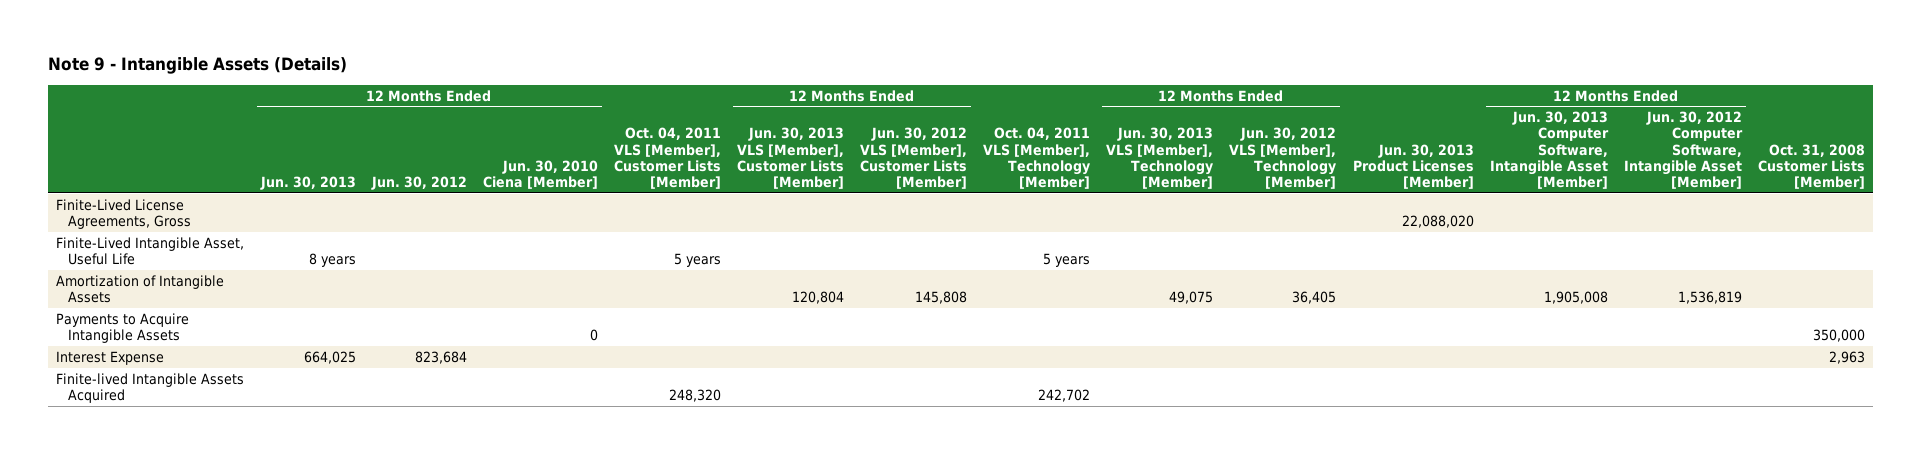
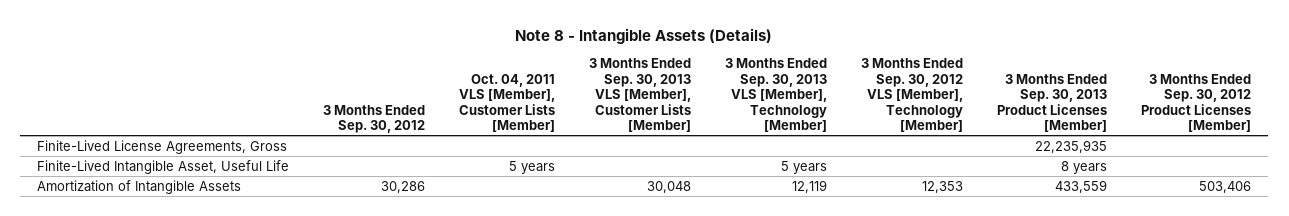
- Note 9 - Intangible Assets (Details)
+ Note 8 - Intangible Assets (Details)
- | 12 Months Ended Jun. 30, 2013 | 12 Months Ended Jun. 30, 2012 | 12 Months Ended Jun. 30, 2010 Ciena [Member] | Oct. 04, 2011 VLS [Member], Customer Lists [Member] | 12 Months Ended Jun. 30, 2013 VLS [Member], Customer Lists [Member] | 12 Months Ended Jun. 30, 2012 VLS [Member], Customer Lists [Member] | Oct. 04, 2011 VLS [Member], Technology [Member] | 12 Months Ended Jun. 30, 2013 VLS [Member], Technology [Member] | 12 Months Ended Jun. 30, 2012 VLS [Member], Technology [Member] | Jun. 30, 2013 Product Licenses [Member] | 12 Months Ended Jun. 30, 2013 Computer Software, Intangible Asset [Member] | 12 Months Ended Jun. 30, 2012 Computer Software, Intangible Asset [Member] | Oct. 31, 2008 Customer Lists [Member]
+ | 3 Months Ended Sep. 30, 2012 | Oct. 04, 2011 VLS [Member], Customer Lists [Member] | 3 Months Ended Sep. 30, 2013 VLS [Member], Customer Lists [Member] | 3 Months Ended Sep. 30, 2013 VLS [Member], Technology [Member] | 3 Months Ended Sep. 30, 2012 VLS [Member], Technology [Member] | 3 Months Ended Sep. 30, 2013 Product Licenses [Member] | 3 Months Ended Sep. 30, 2012 Product Licenses [Member]
- Payments to Acquire Intangible Assets | | | 0 | | | | | | | | | | 350,000
- Interest Expense | 664,025 | 823,684 | | | | | | | | | | | 2,963
- Finite-lived Intangible Assets Acquired | | | | 248,320 | | | 242,702 | | | | | |

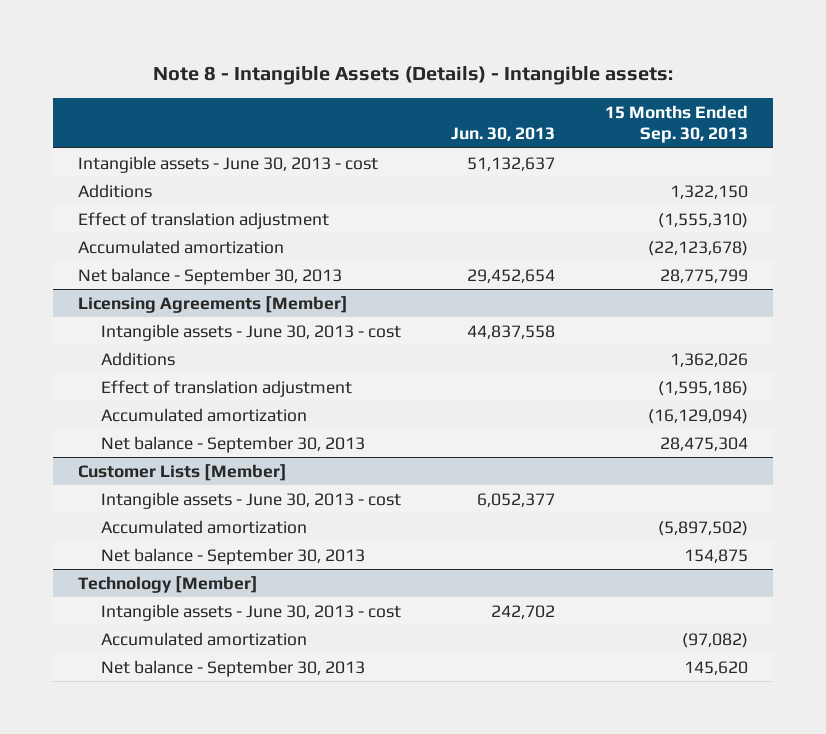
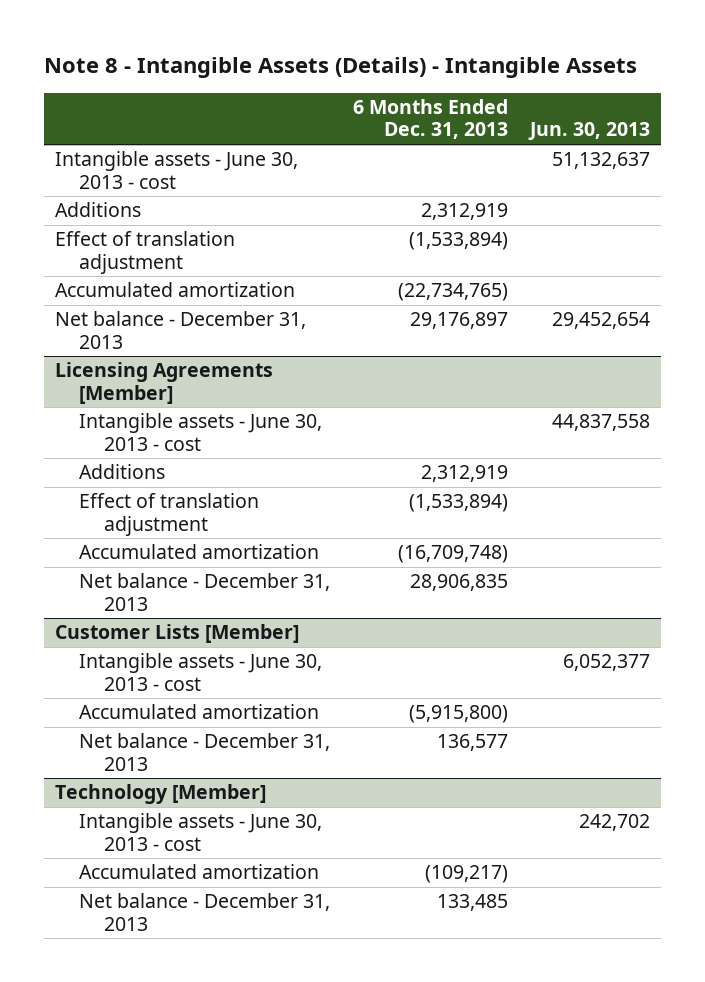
- Note 8 - Intangible Assets (Details) - Intangible assets:
+ Note 8 - Intangible Assets (Details) - Intangible Assets
- | Jun. 30, 2013 | 15 Months Ended Sep. 30, 2013
+ | 6 Months Ended Dec. 31, 2013 | Jun. 30, 2013
- Net balance - September 30, 2013 | 29,452,654 | 28,775,799
+ Net balance - December 31, 2013 | 29,176,897 | 29,452,654
@ Licensing Agreements [Member]
- Net balance - September 30, 2013 | | 28,475,304
+ Net balance - December 31, 2013 | 28,906,835 |
@ Customer Lists [Member]
- Net balance - September 30, 2013 | | 154,875
+ Net balance - December 31, 2013 | 136,577 |
@ Technology [Member]
- Net balance - September 30, 2013 | | 145,620
+ Net balance - December 31, 2013 | 133,485 |

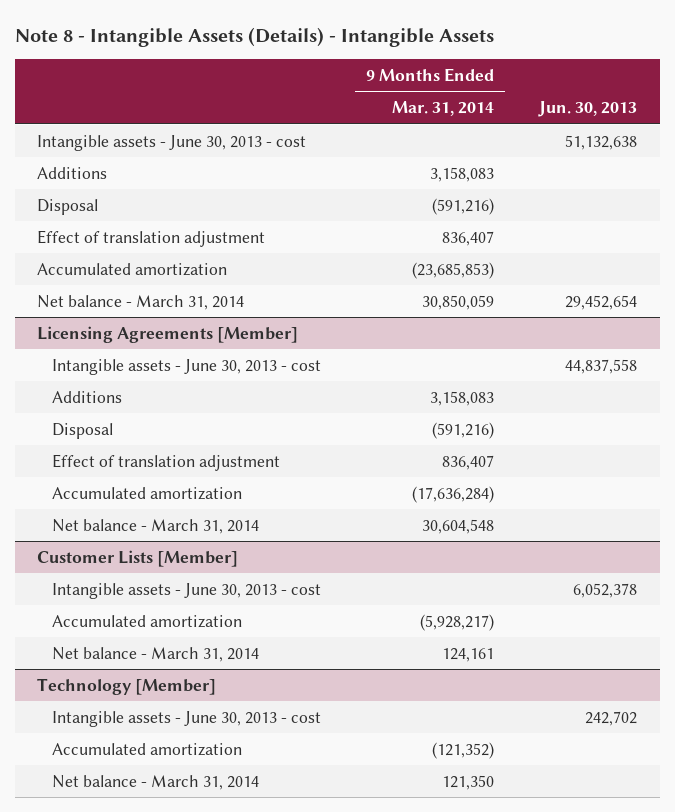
- | 6 Months Ended Dec. 31, 2013 | Jun. 30, 2013
+ | 9 Months Ended Mar. 31, 2014 | Jun. 30, 2013
- Intangible assets - June 30, 2013 - cost | | 51,132,637
+ Intangible assets - June 30, 2013 - cost | | 51,132,638
+ Disposal | (591,216) |
- Net balance - December 31, 2013 | 29,176,897 | 29,452,654
+ Net balance - March 31, 2014 | 30,850,059 | 29,452,654
@ Licensing Agreements [Member]
+ Disposal | (591,216) |
- Net balance - December 31, 2013 | 28,906,835 |
+ Net balance - March 31, 2014 | 30,604,548 |
@ Customer Lists [Member]
- Intangible assets - June 30, 2013 - cost | | 6,052,377
+ Intangible assets - June 30, 2013 - cost | | 6,052,378
- Net balance - December 31, 2013 | 136,577 |
+ Net balance - March 31, 2014 | 124,161 |
@ Technology [Member]
- Net balance - December 31, 2013 | 133,485 |
+ Net balance - March 31, 2014 | 121,350 |

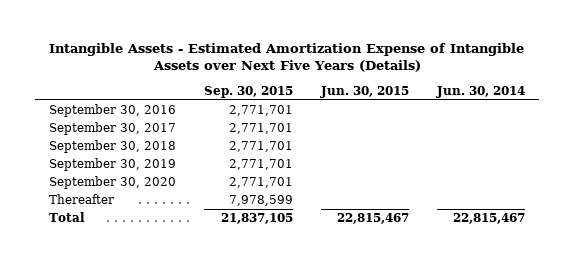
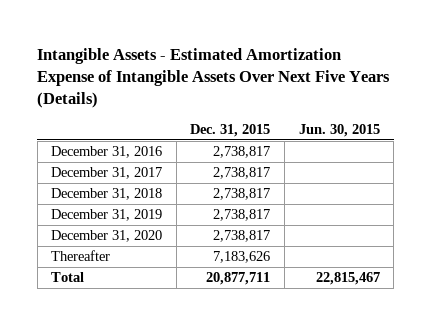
- Intangible Assets - Estimated Amortization Expense of Intangible Assets over Next Five Years (Details)
+ Intangible Assets - Estimated Amortization Expense of Intangible Assets Over Next Five Years (Details)
- | Sep. 30, 2015 | Jun. 30, 2015 | Jun. 30, 2014
+ | Dec. 31, 2015 | Jun. 30, 2015
- September 30, 2016 | 2,771,701 | |
- September 30, 2017 | 2,771,701 | |
- September 30, 2018 | 2,771,701 | |
- September 30, 2019 | 2,771,701 | |
- September 30, 2020 | 2,771,701 | |
+ December 31, 2016 | 2,738,817 |
+ December 31, 2017 | 2,738,817 |
+ December 31, 2018 | 2,738,817 |
+ December 31, 2019 | 2,738,817 |
+ December 31, 2020 | 2,738,817 |

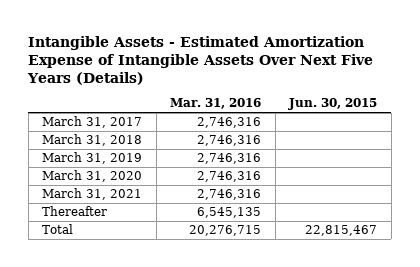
- | Dec. 31, 2015 | Jun. 30, 2015
+ | Mar. 31, 2016 | Jun. 30, 2015
- December 31, 2016 | 2,738,817 |
- December 31, 2017 | 2,738,817 |
- December 31, 2018 | 2,738,817 |
- December 31, 2019 | 2,738,817 |
- December 31, 2020 | 2,738,817 |
+ March 31, 2017 | 2,746,316 |
+ March 31, 2018 | 2,746,316 |
+ March 31, 2019 | 2,746,316 |
+ March 31, 2020 | 2,746,316 |
+ March 31, 2021 | 2,746,316 |

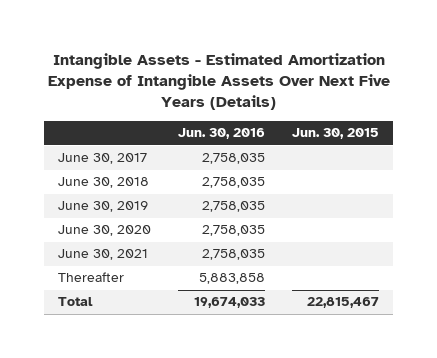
- | Mar. 31, 2016 | Jun. 30, 2015
+ | Jun. 30, 2016 | Jun. 30, 2015
- March 31, 2017 | 2,746,316 |
- March 31, 2018 | 2,746,316 |
- March 31, 2019 | 2,746,316 |
- March 31, 2020 | 2,746,316 |
- March 31, 2021 | 2,746,316 |
+ June 30, 2017 | 2,758,035 |
+ June 30, 2018 | 2,758,035 |
+ June 30, 2019 | 2,758,035 |
+ June 30, 2020 | 2,758,035 |
+ June 30, 2021 | 2,758,035 |

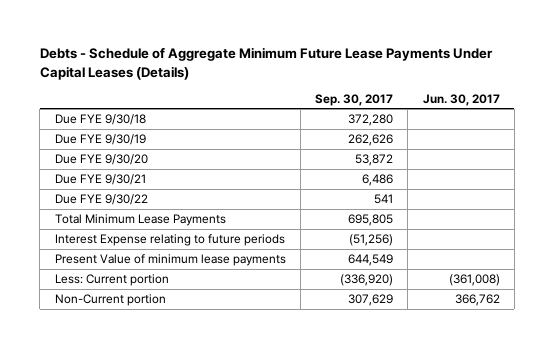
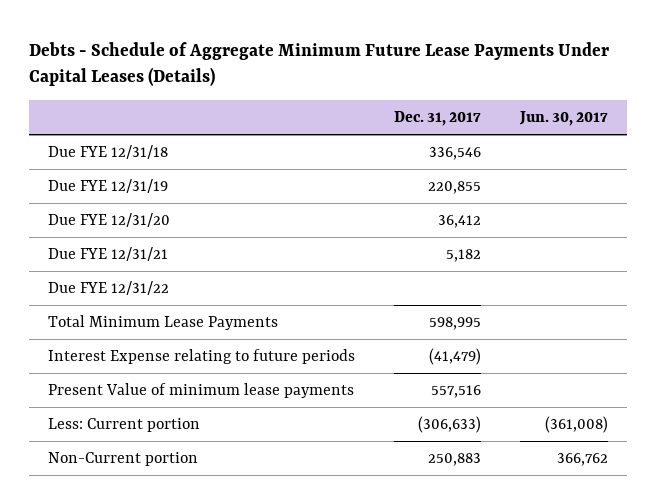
- | Sep. 30, 2017 | Jun. 30, 2017
+ | Dec. 31, 2017 | Jun. 30, 2017
- Due FYE 9/30/18 | 372,280 |
- Due FYE 9/30/19 | 262,626 |
- Due FYE 9/30/20 | 53,872 |
- Due FYE 9/30/21 | 6,486 |
- Due FYE 9/30/22 | 541 |
+ Due FYE 12/31/18 | 336,546 |
+ Due FYE 12/31/19 | 220,855 |
+ Due FYE 12/31/20 | 36,412 |
+ Due FYE 12/31/21 | 5,182 |
+ Due FYE 12/31/22

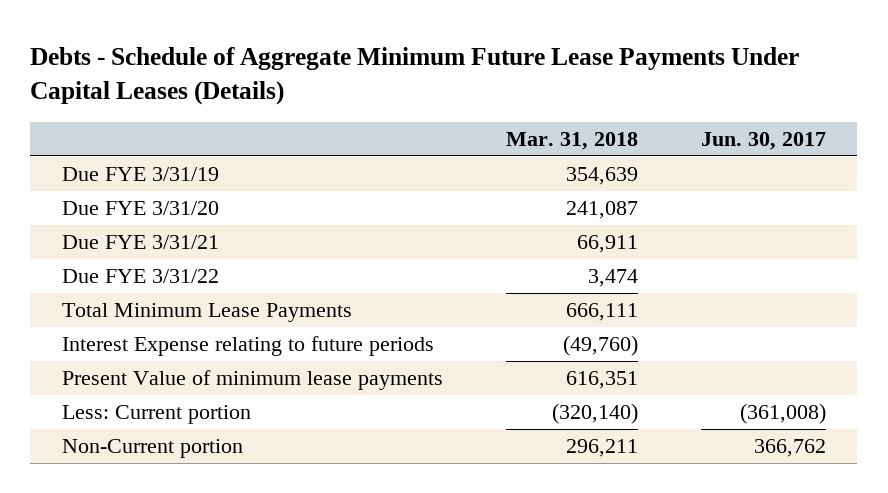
- | Dec. 31, 2017 | Jun. 30, 2017
+ | Mar. 31, 2018 | Jun. 30, 2017
- Due FYE 12/31/18 | 336,546 |
- Due FYE 12/31/19 | 220,855 |
- Due FYE 12/31/20 | 36,412 |
- Due FYE 12/31/21 | 5,182 |
- Due FYE 12/31/22
+ Due FYE 3/31/19 | 354,639 |
+ Due FYE 3/31/20 | 241,087 |
+ Due FYE 3/31/21 | 66,911 |
+ Due FYE 3/31/22 | 3,474 |

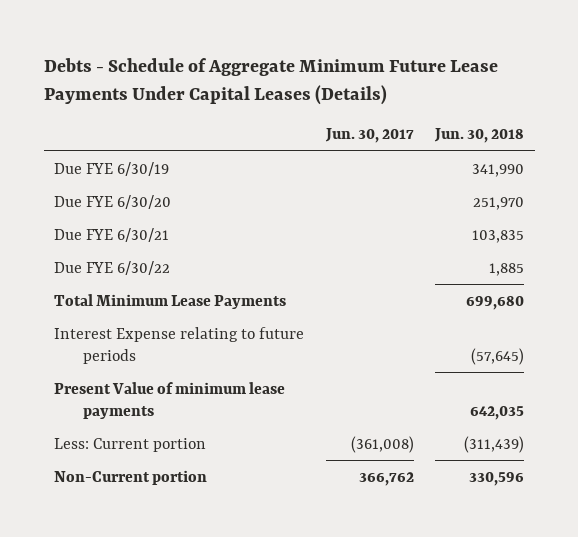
- | Mar. 31, 2018 | Jun. 30, 2017
+ | Jun. 30, 2017 | Jun. 30, 2018
- Due FYE 3/31/19 | 354,639 |
- Due FYE 3/31/20 | 241,087 |
- Due FYE 3/31/21 | 66,911 |
- Due FYE 3/31/22 | 3,474 |
+ Due FYE 6/30/19 | | 341,990
+ Due FYE 6/30/20 | | 251,970
+ Due FYE 6/30/21 | | 103,835
+ Due FYE 6/30/22 | | 1,885

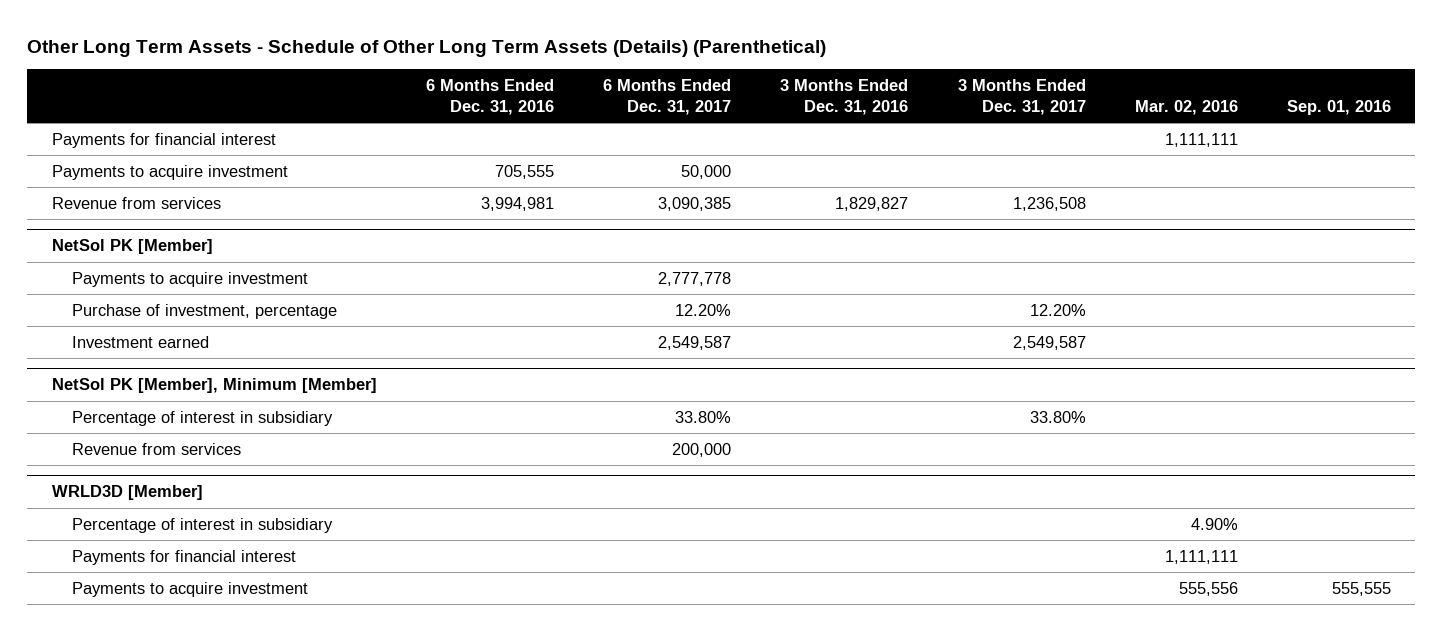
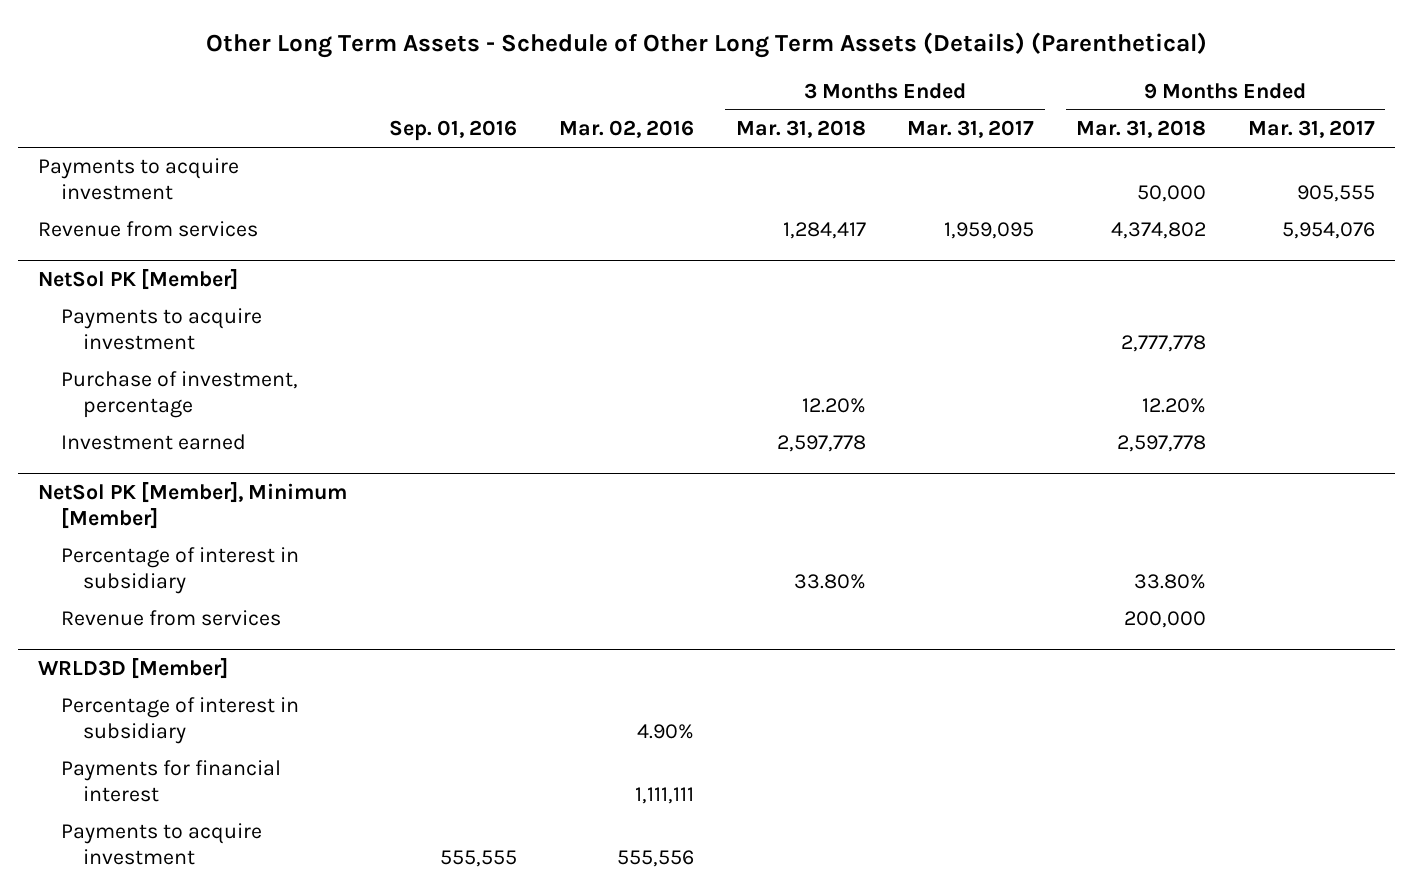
- | 6 Months Ended Dec. 31, 2016 | 6 Months Ended Dec. 31, 2017 | 3 Months Ended Dec. 31, 2016 | 3 Months Ended Dec. 31, 2017 | Mar. 02, 2016 | Sep. 01, 2016
+ | Sep. 01, 2016 | Mar. 02, 2016 | 3 Months Ended Mar. 31, 2018 | 3 Months Ended Mar. 31, 2017 | 9 Months Ended Mar. 31, 2018 | 9 Months Ended Mar. 31, 2017
- Payments for financial interest | | | | | 1,111,111 |

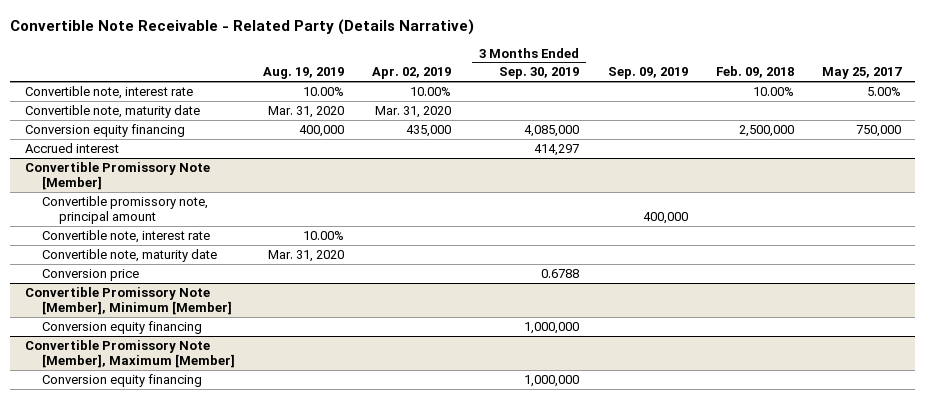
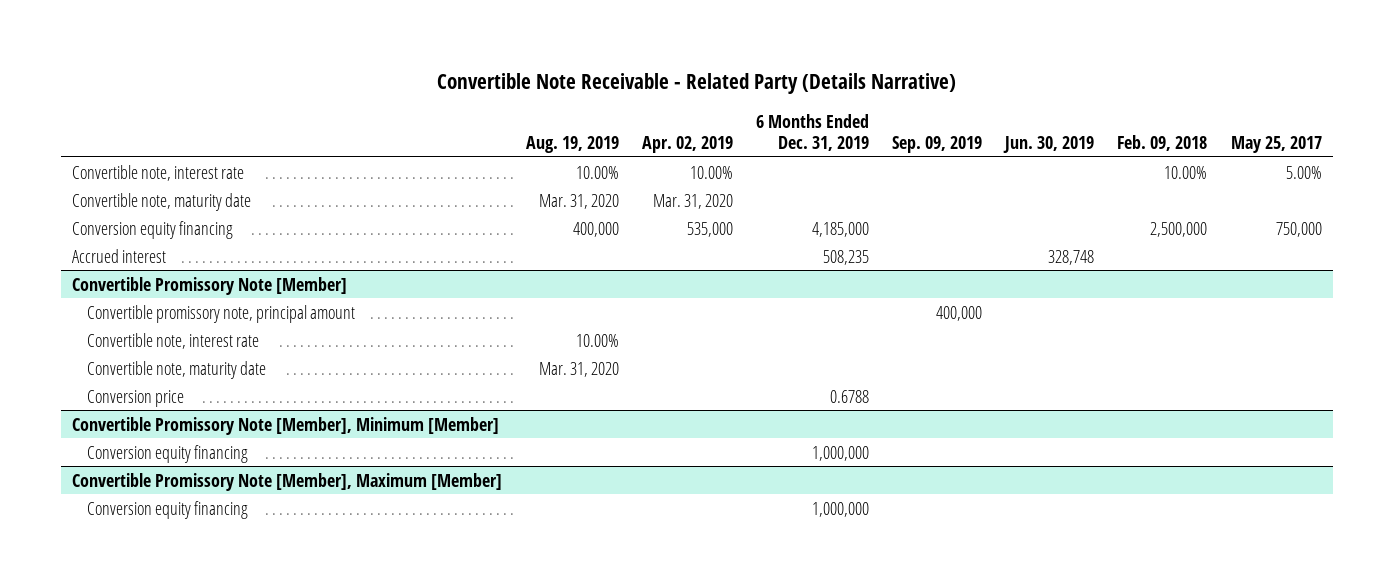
- | Aug. 19, 2019 | Apr. 02, 2019 | 3 Months Ended Sep. 30, 2019 | Sep. 09, 2019 | Feb. 09, 2018 | May 25, 2017
+ | Aug. 19, 2019 | Apr. 02, 2019 | 6 Months Ended Dec. 31, 2019 | Sep. 09, 2019 | Jun. 30, 2019 | Feb. 09, 2018 | May 25, 2017
- Conversion equity financing | 400,000 | 435,000 | 4,085,000 | | 2,500,000 | 750,000
+ Conversion equity financing | 400,000 | 535,000 | 4,185,000 | | | 2,500,000 | 750,000

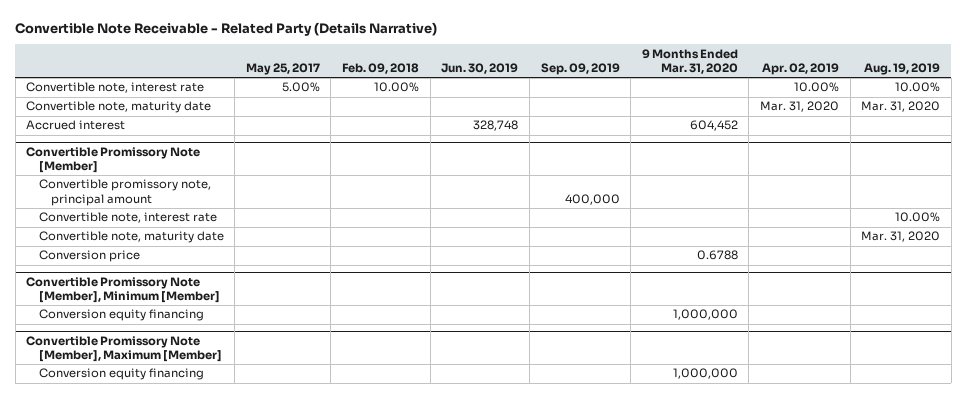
- | Aug. 19, 2019 | Apr. 02, 2019 | 6 Months Ended Dec. 31, 2019 | Sep. 09, 2019 | Jun. 30, 2019 | Feb. 09, 2018 | May 25, 2017
+ | May 25, 2017 | Feb. 09, 2018 | Jun. 30, 2019 | Sep. 09, 2019 | 9 Months Ended Mar. 31, 2020 | Apr. 02, 2019 | Aug. 19, 2019
- Conversion equity financing | 400,000 | 535,000 | 4,185,000 | | | 2,500,000 | 750,000

